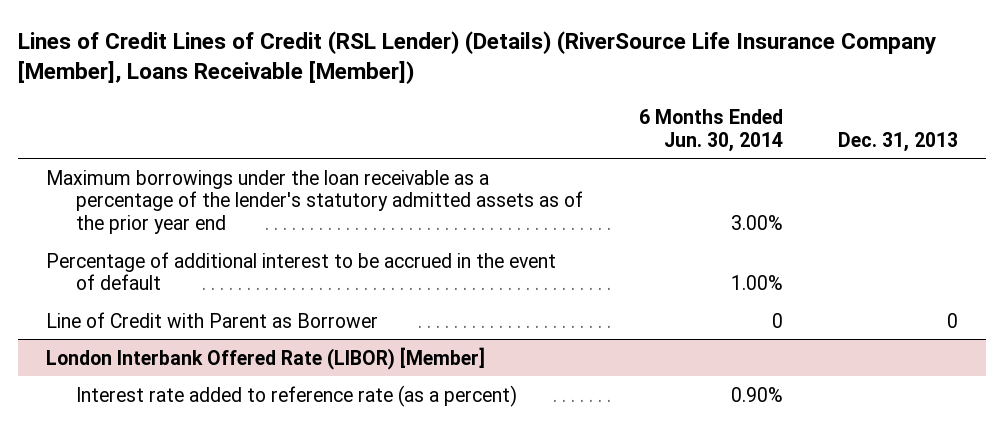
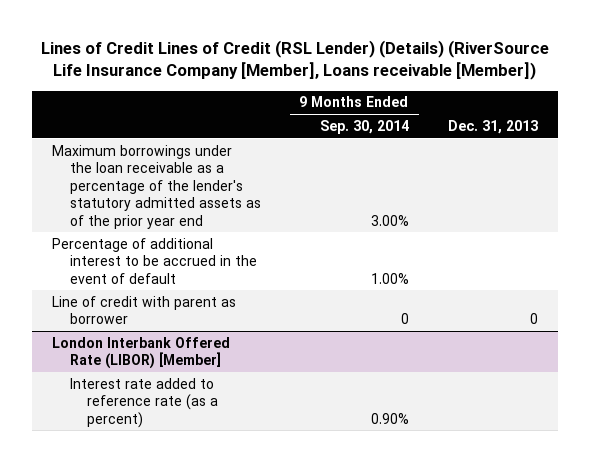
- Lines of Credit Lines of Credit (RSL Lender) (Details) (RiverSource Life Insurance Company [Member], Loans Receivable [Member])
+ Lines of Credit Lines of Credit (RSL Lender) (Details) (RiverSource Life Insurance Company [Member], Loans receivable [Member])
- | 6 Months Ended Jun. 30, 2014 | Dec. 31, 2013
+ | 9 Months Ended Sep. 30, 2014 | Dec. 31, 2013
- Line of Credit with Parent as Borrower | 0 | 0
+ Line of credit with parent as borrower | 0 | 0

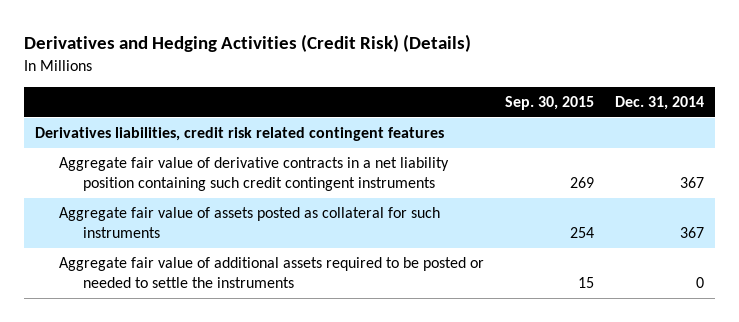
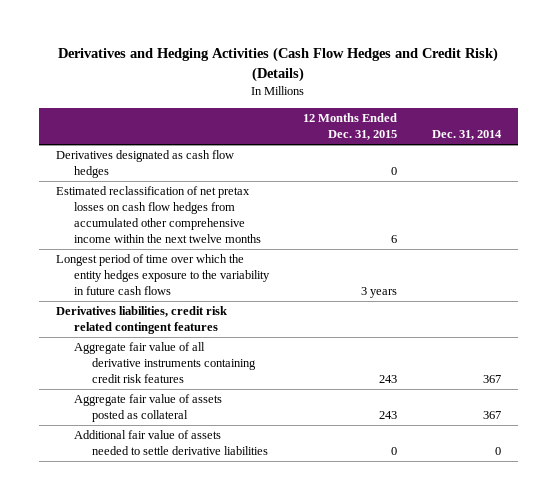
- Derivatives and Hedging Activities (Credit Risk) (Details)
+ Derivatives and Hedging Activities (Cash Flow Hedges and Credit Risk) (Details)
- | Sep. 30, 2015 | Dec. 31, 2014
+ | 12 Months Ended Dec. 31, 2015 | Dec. 31, 2014
+ Derivatives designated as cash flow hedges | 0 |
+ Estimated reclassification of net pretax losses on cash flow hedges from accumulated other comprehensive income within the next twelve months | 6 |
+ Longest period of time over which the entity hedges exposure to the variability in future cash flows | 3 years |
- Aggregate fair value of derivative contracts in a net liability position containing such credit contingent instruments | 269 | 367
- Aggregate fair value of assets posted as collateral for such instruments | 254 | 367
- Aggregate fair value of additional assets required to be posted or needed to settle the instruments | 15 | 0
+ Aggregate fair value of all derivative instruments containing credit risk features | 243 | 367
+ Aggregate fair value of assets posted as collateral | 243 | 367
+ Additional fair value of assets needed to settle derivative liabilities | 0 | 0

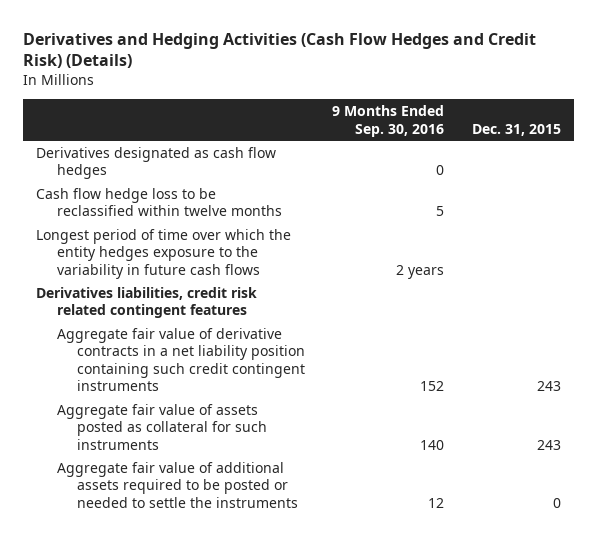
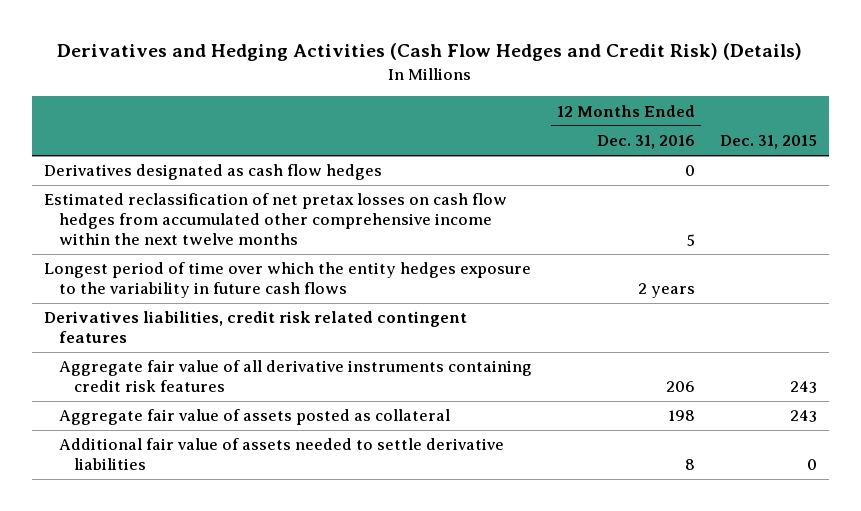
- | 9 Months Ended Sep. 30, 2016 | Dec. 31, 2015
+ | 12 Months Ended Dec. 31, 2016 | Dec. 31, 2015
- Cash flow hedge loss to be reclassified within twelve months | 5 |
+ Estimated reclassification of net pretax losses on cash flow hedges from accumulated other comprehensive income within the next twelve months | 5 |
- Aggregate fair value of derivative contracts in a net liability position containing such credit contingent instruments | 152 | 243
- Aggregate fair value of assets posted as collateral for such instruments | 140 | 243
- Aggregate fair value of additional assets required to be posted or needed to settle the instruments | 12 | 0
+ Aggregate fair value of all derivative instruments containing credit risk features | 206 | 243
+ Aggregate fair value of assets posted as collateral | 198 | 243
+ Additional fair value of assets needed to settle derivative liabilities | 8 | 0

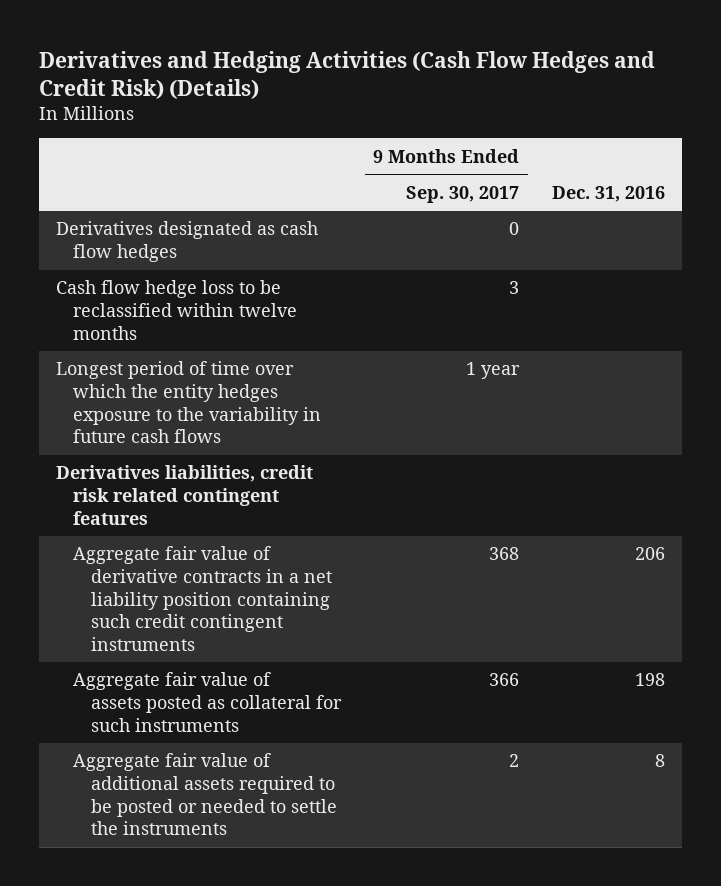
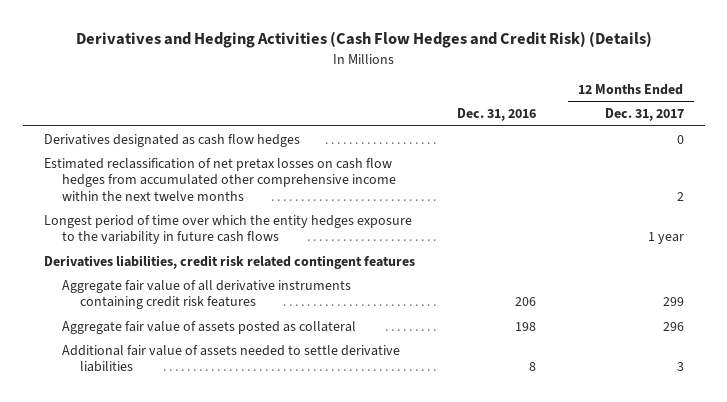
- | 9 Months Ended Sep. 30, 2017 | Dec. 31, 2016
+ | Dec. 31, 2016 | 12 Months Ended Dec. 31, 2017
- Cash flow hedge loss to be reclassified within twelve months | 3 |
+ Estimated reclassification of net pretax losses on cash flow hedges from accumulated other comprehensive income within the next twelve months | | 2
- Aggregate fair value of derivative contracts in a net liability position containing such credit contingent instruments | 368 | 206
- Aggregate fair value of assets posted as collateral for such instruments | 366 | 198
- Aggregate fair value of additional assets required to be posted or needed to settle the instruments | 2 | 8
+ Aggregate fair value of all derivative instruments containing credit risk features | 206 | 299
+ Aggregate fair value of assets posted as collateral | 198 | 296
+ Additional fair value of assets needed to settle derivative liabilities | 8 | 3

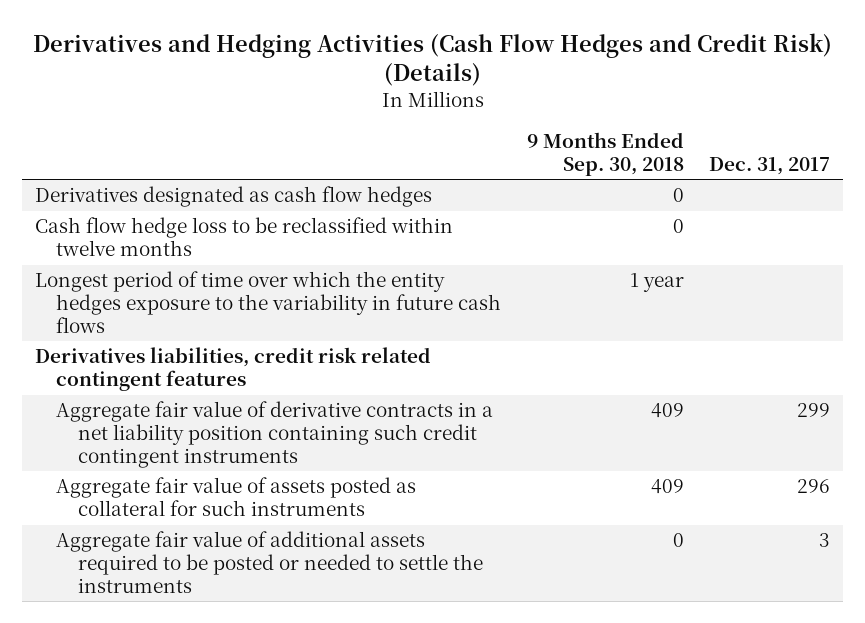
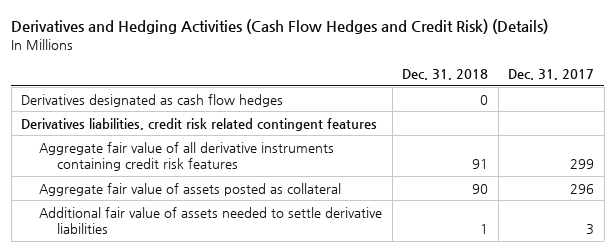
- | 9 Months Ended Sep. 30, 2018 | Dec. 31, 2017
+ | Dec. 31, 2018 | Dec. 31, 2017
- Cash flow hedge loss to be reclassified within twelve months | 0 |
- Longest period of time over which the entity hedges exposure to the variability in future cash flows | 1 year |
- Aggregate fair value of derivative contracts in a net liability position containing such credit contingent instruments | 409 | 299
- Aggregate fair value of assets posted as collateral for such instruments | 409 | 296
- Aggregate fair value of additional assets required to be posted or needed to settle the instruments | 0 | 3
+ Aggregate fair value of all derivative instruments containing credit risk features | 91 | 299
+ Aggregate fair value of assets posted as collateral | 90 | 296
+ Additional fair value of assets needed to settle derivative liabilities | 1 | 3

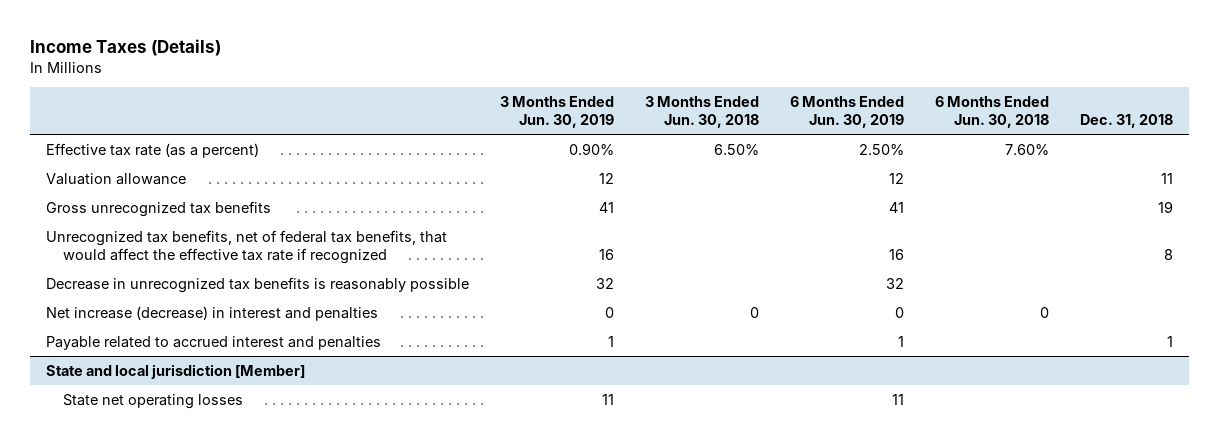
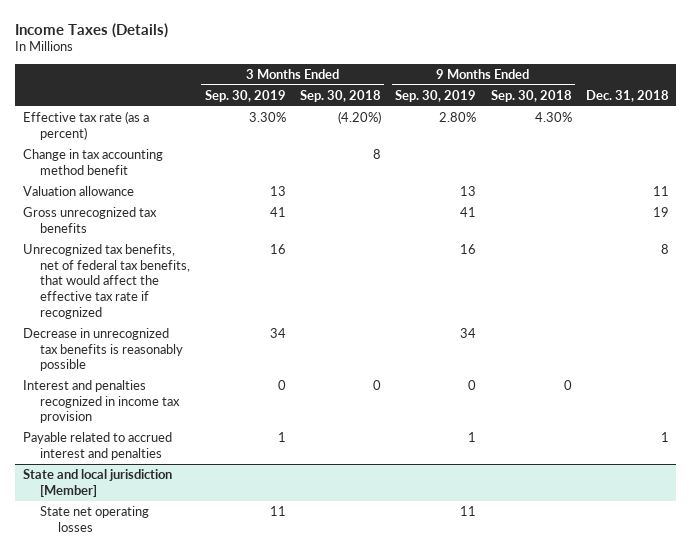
- | 3 Months Ended Jun. 30, 2019 | 3 Months Ended Jun. 30, 2018 | 6 Months Ended Jun. 30, 2019 | 6 Months Ended Jun. 30, 2018 | Dec. 31, 2018
+ | 3 Months Ended Sep. 30, 2019 | 3 Months Ended Sep. 30, 2018 | 9 Months Ended Sep. 30, 2019 | 9 Months Ended Sep. 30, 2018 | Dec. 31, 2018
+ Change in tax accounting method benefit | | 8 | | |
- Net increase (decrease) in interest and penalties | 0 | 0 | 0 | 0 |
+ Interest and penalties recognized in income tax provision | 0 | 0 | 0 | 0 |

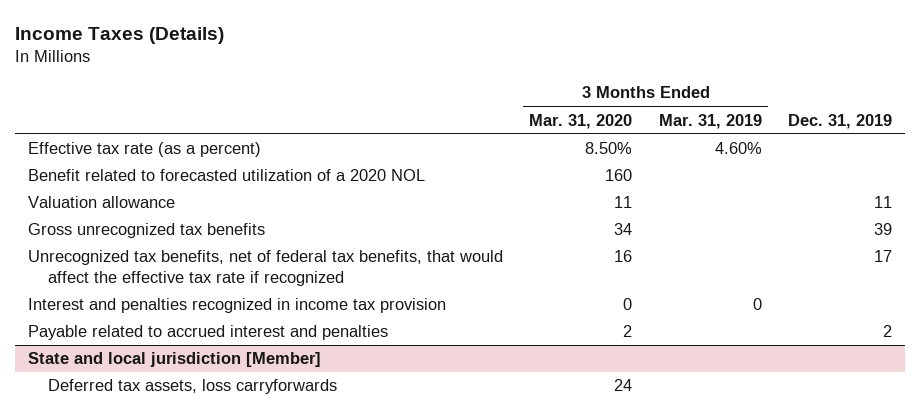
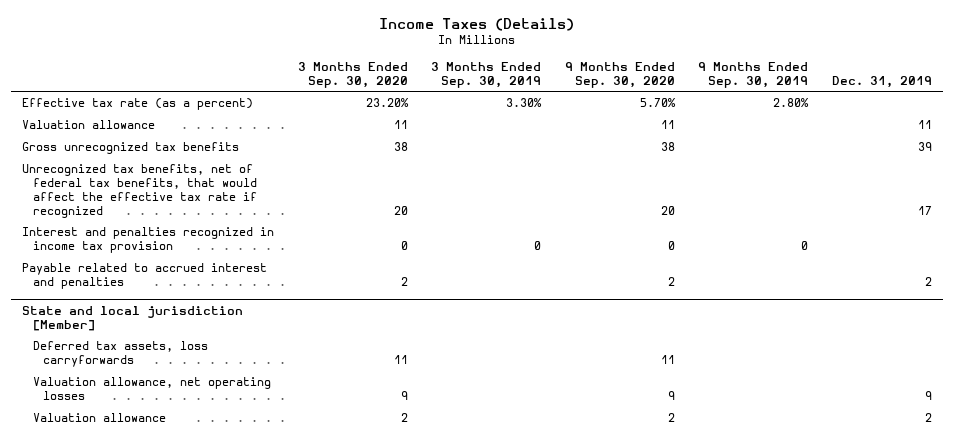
- | 3 Months Ended Mar. 31, 2020 | 3 Months Ended Mar. 31, 2019 | Dec. 31, 2019
+ | 3 Months Ended Sep. 30, 2020 | 3 Months Ended Sep. 30, 2019 | 9 Months Ended Sep. 30, 2020 | 9 Months Ended Sep. 30, 2019 | Dec. 31, 2019
- Benefit related to forecasted utilization of a 2020 NOL | 160 | |
@ State and local jurisdiction [Member]
+ Valuation allowance, net operating losses | 9 | | 9 | | 9
+ Valuation allowance | 2 | | 2 | | 2

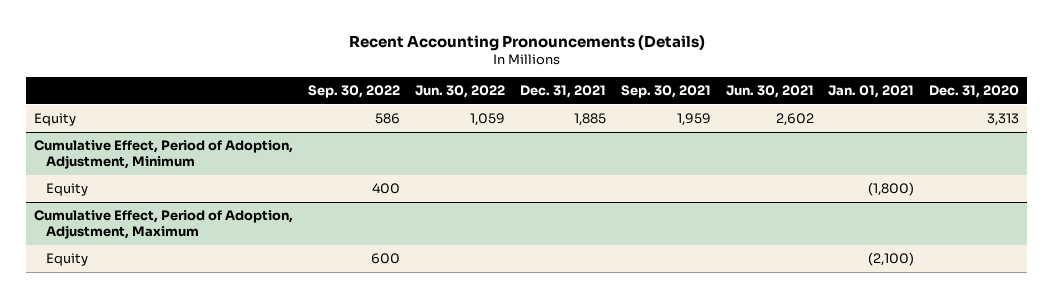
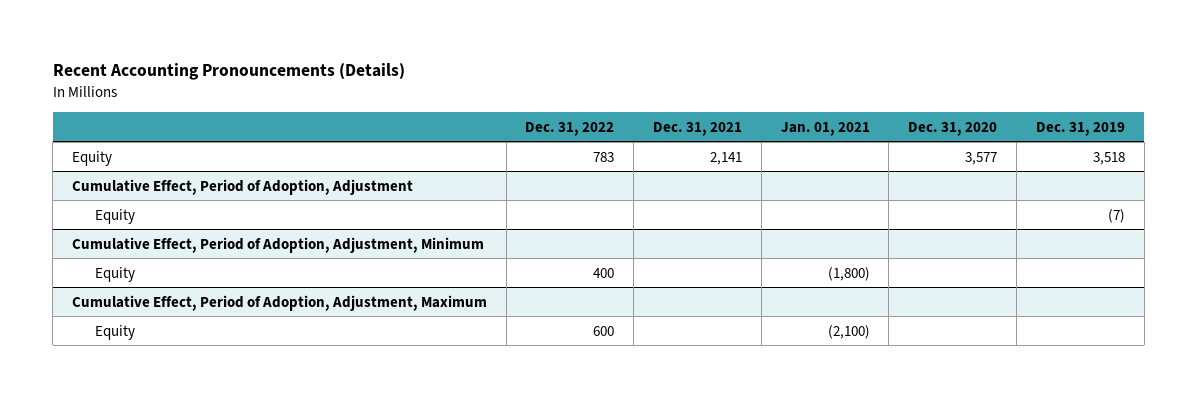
- | Sep. 30, 2022 | Jun. 30, 2022 | Dec. 31, 2021 | Sep. 30, 2021 | Jun. 30, 2021 | Jan. 01, 2021 | Dec. 31, 2020
+ | Dec. 31, 2022 | Dec. 31, 2021 | Jan. 01, 2021 | Dec. 31, 2020 | Dec. 31, 2019
- Equity | 586 | 1,059 | 1,885 | 1,959 | 2,602 | | 3,313
+ Equity | 783 | 2,141 | | 3,577 | 3,518
+ Cumulative Effect, Period of Adoption, Adjustment
+ Equity | | | | | (7)

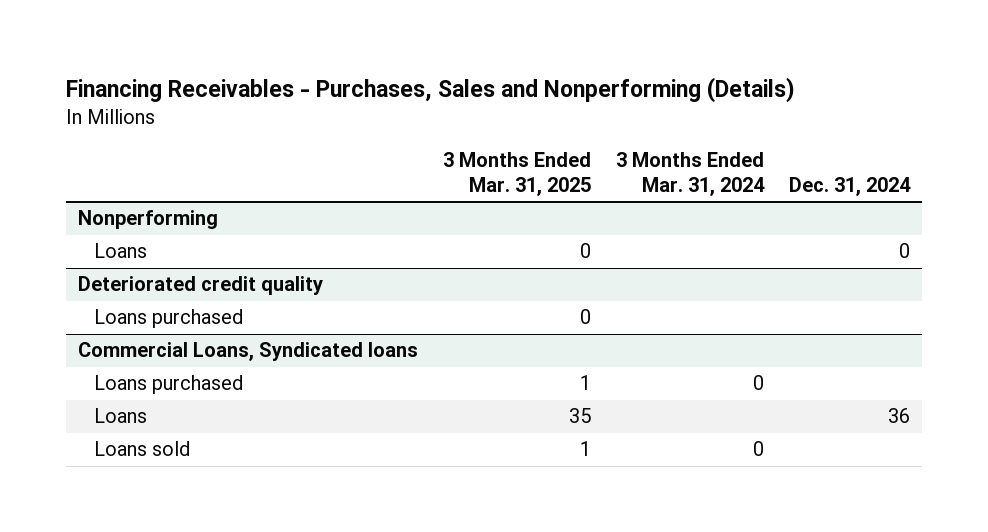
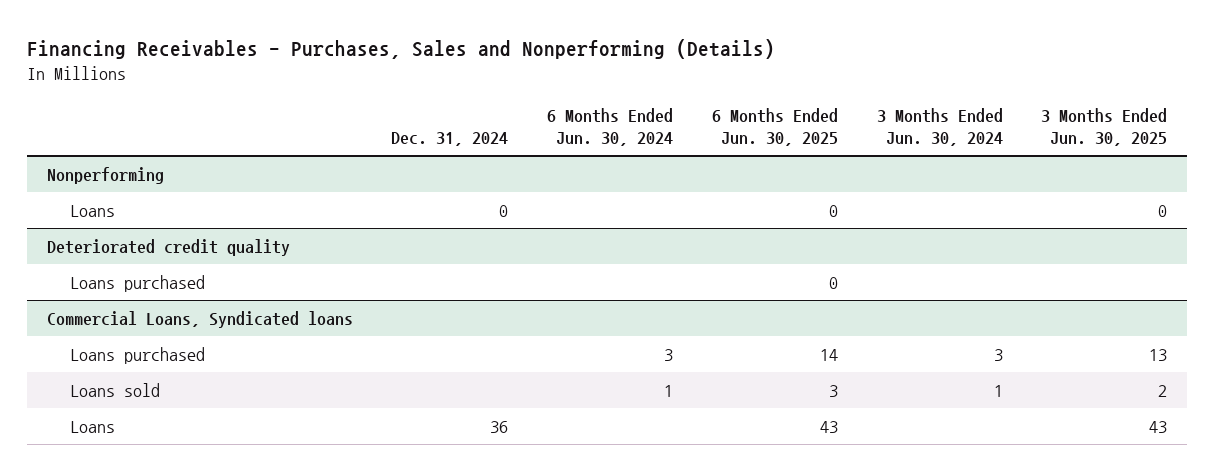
- | 3 Months Ended Mar. 31, 2025 | 3 Months Ended Mar. 31, 2024 | Dec. 31, 2024
+ | Dec. 31, 2024 | 6 Months Ended Jun. 30, 2024 | 6 Months Ended Jun. 30, 2025 | 3 Months Ended Jun. 30, 2024 | 3 Months Ended Jun. 30, 2025
@ Commercial Loans, Syndicated loans
moved down: Loans | 36 | | 43 | | 43

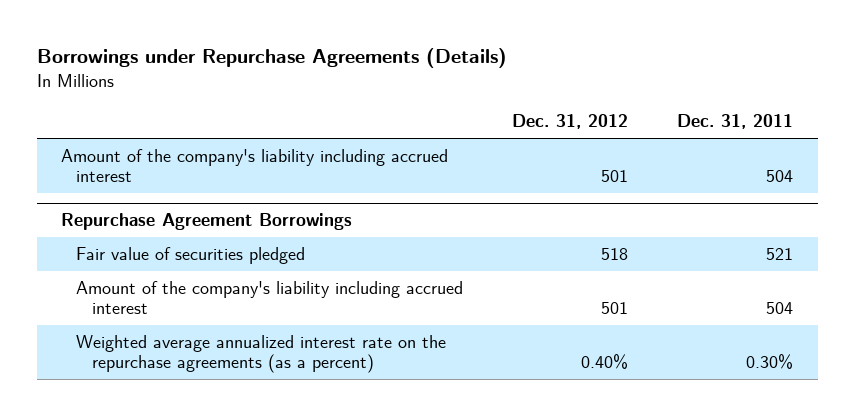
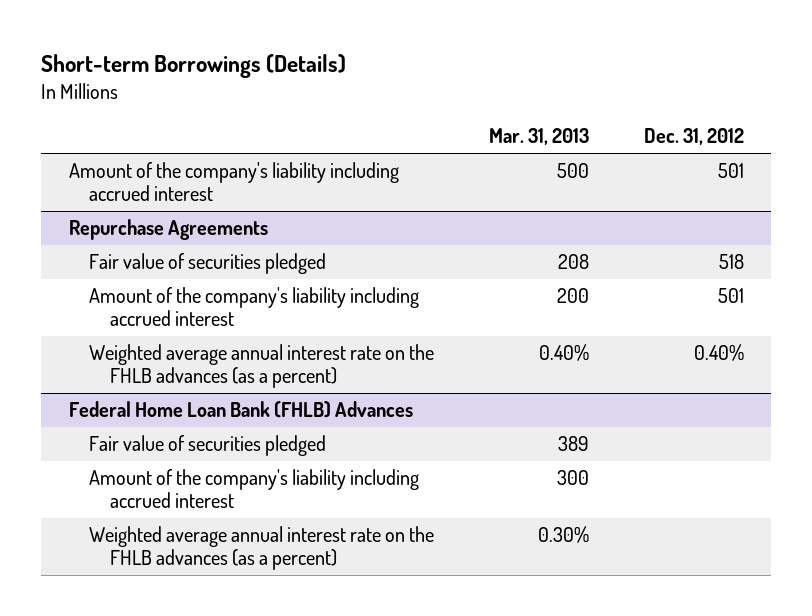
- Borrowings under Repurchase Agreements (Details)
+ Short-term Borrowings (Details)
- | Dec. 31, 2012 | Dec. 31, 2011
+ | Mar. 31, 2013 | Dec. 31, 2012
- Repurchase Agreement Borrowings
+ Repurchase Agreements
- Weighted average annualized interest rate on the repurchase agreements (as a percent) | 0.40% | 0.30%
+ Weighted average annual interest rate on the FHLB advances (as a percent) | 0.40% | 0.40%
+ Federal Home Loan Bank (FHLB) Advances
+ Fair value of securities pledged | 389 |
+ Amount of the company's liability including accrued interest | 300 |
+ Weighted average annual interest rate on the FHLB advances (as a percent) | 0.30% |

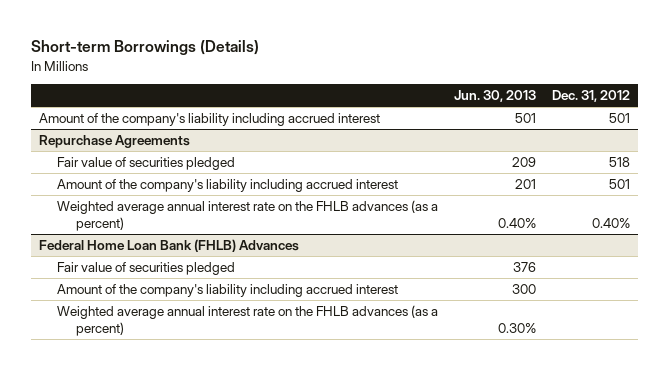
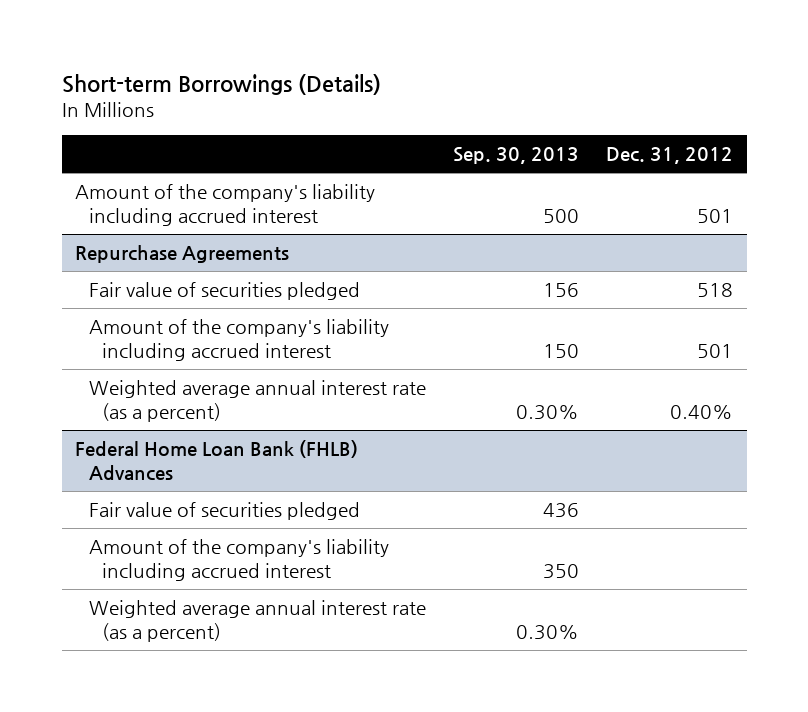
- | Jun. 30, 2013 | Dec. 31, 2012
+ | Sep. 30, 2013 | Dec. 31, 2012
@ Repurchase Agreements
- Weighted average annual interest rate on the FHLB advances (as a percent) | 0.40% | 0.40%
+ Weighted average annual interest rate (as a percent) | 0.30% | 0.40%
@ Federal Home Loan Bank (FHLB) Advances
- Weighted average annual interest rate on the FHLB advances (as a percent) | 0.30% |
+ Weighted average annual interest rate (as a percent) | 0.30% |

